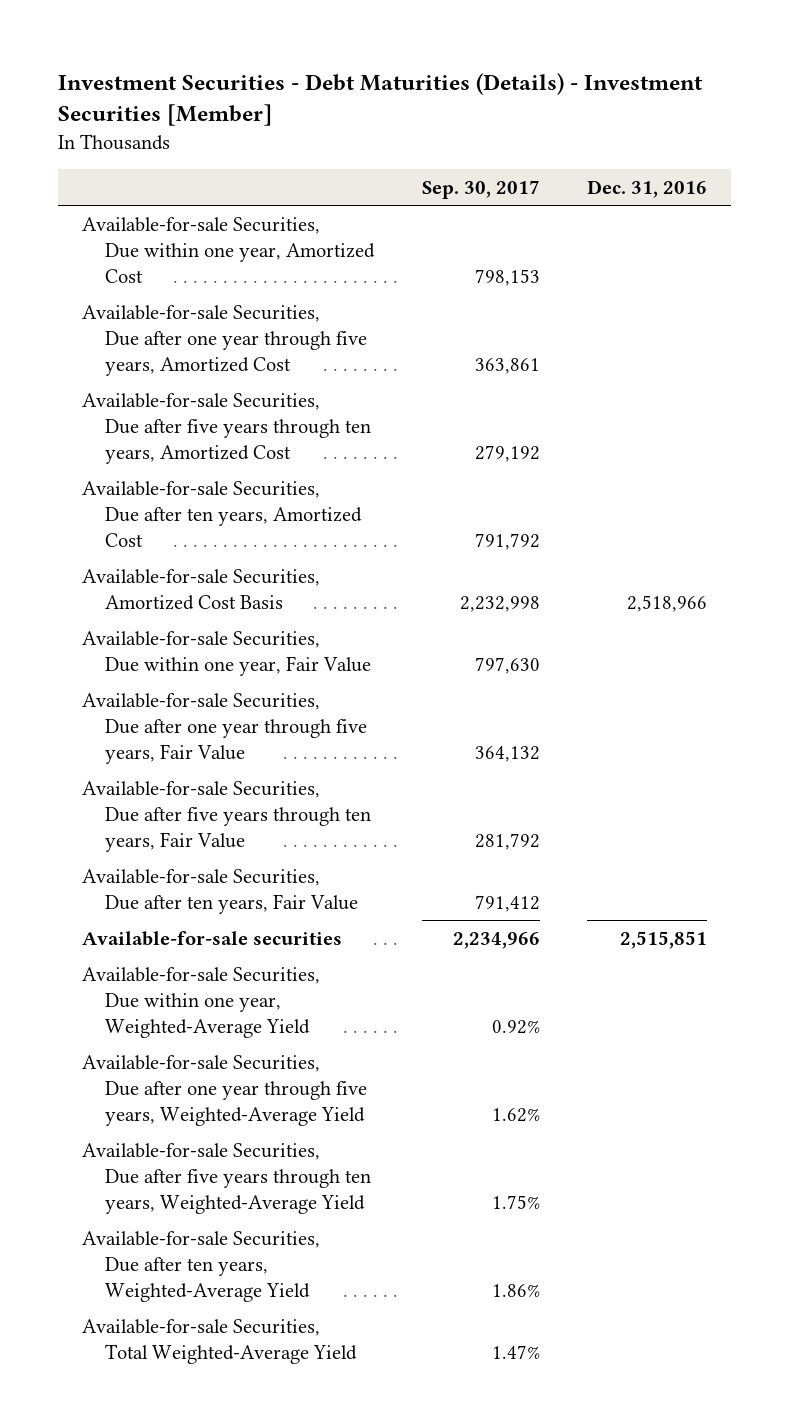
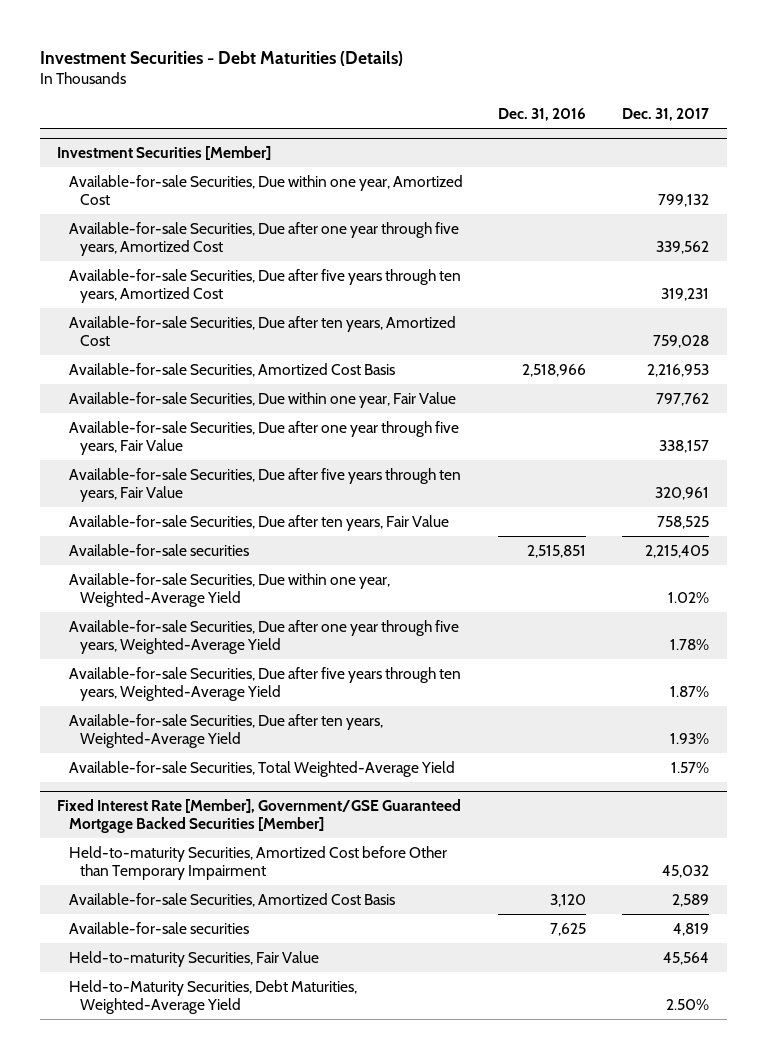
- Investment Securities - Debt Maturities (Details) - Investment Securities [Member]
+ Investment Securities - Debt Maturities (Details)
- | Sep. 30, 2017 | Dec. 31, 2016
+ | Dec. 31, 2016 | Dec. 31, 2017
+ Investment Securities [Member]
+ Fixed Interest Rate [Member], Government/GSE Guaranteed Mortgage Backed Securities [Member]
+ Held-to-maturity Securities, Amortized Cost before Other than Temporary Impairment | | 45,032
+ Available-for-sale Securities, Amortized Cost Basis | 3,120 | 2,589
+ Available-for-sale securities | 7,625 | 4,819
+ Held-to-maturity Securities, Fair Value | | 45,564
+ Held-to-Maturity Securities, Debt Maturities, Weighted-Average Yield | | 2.50%

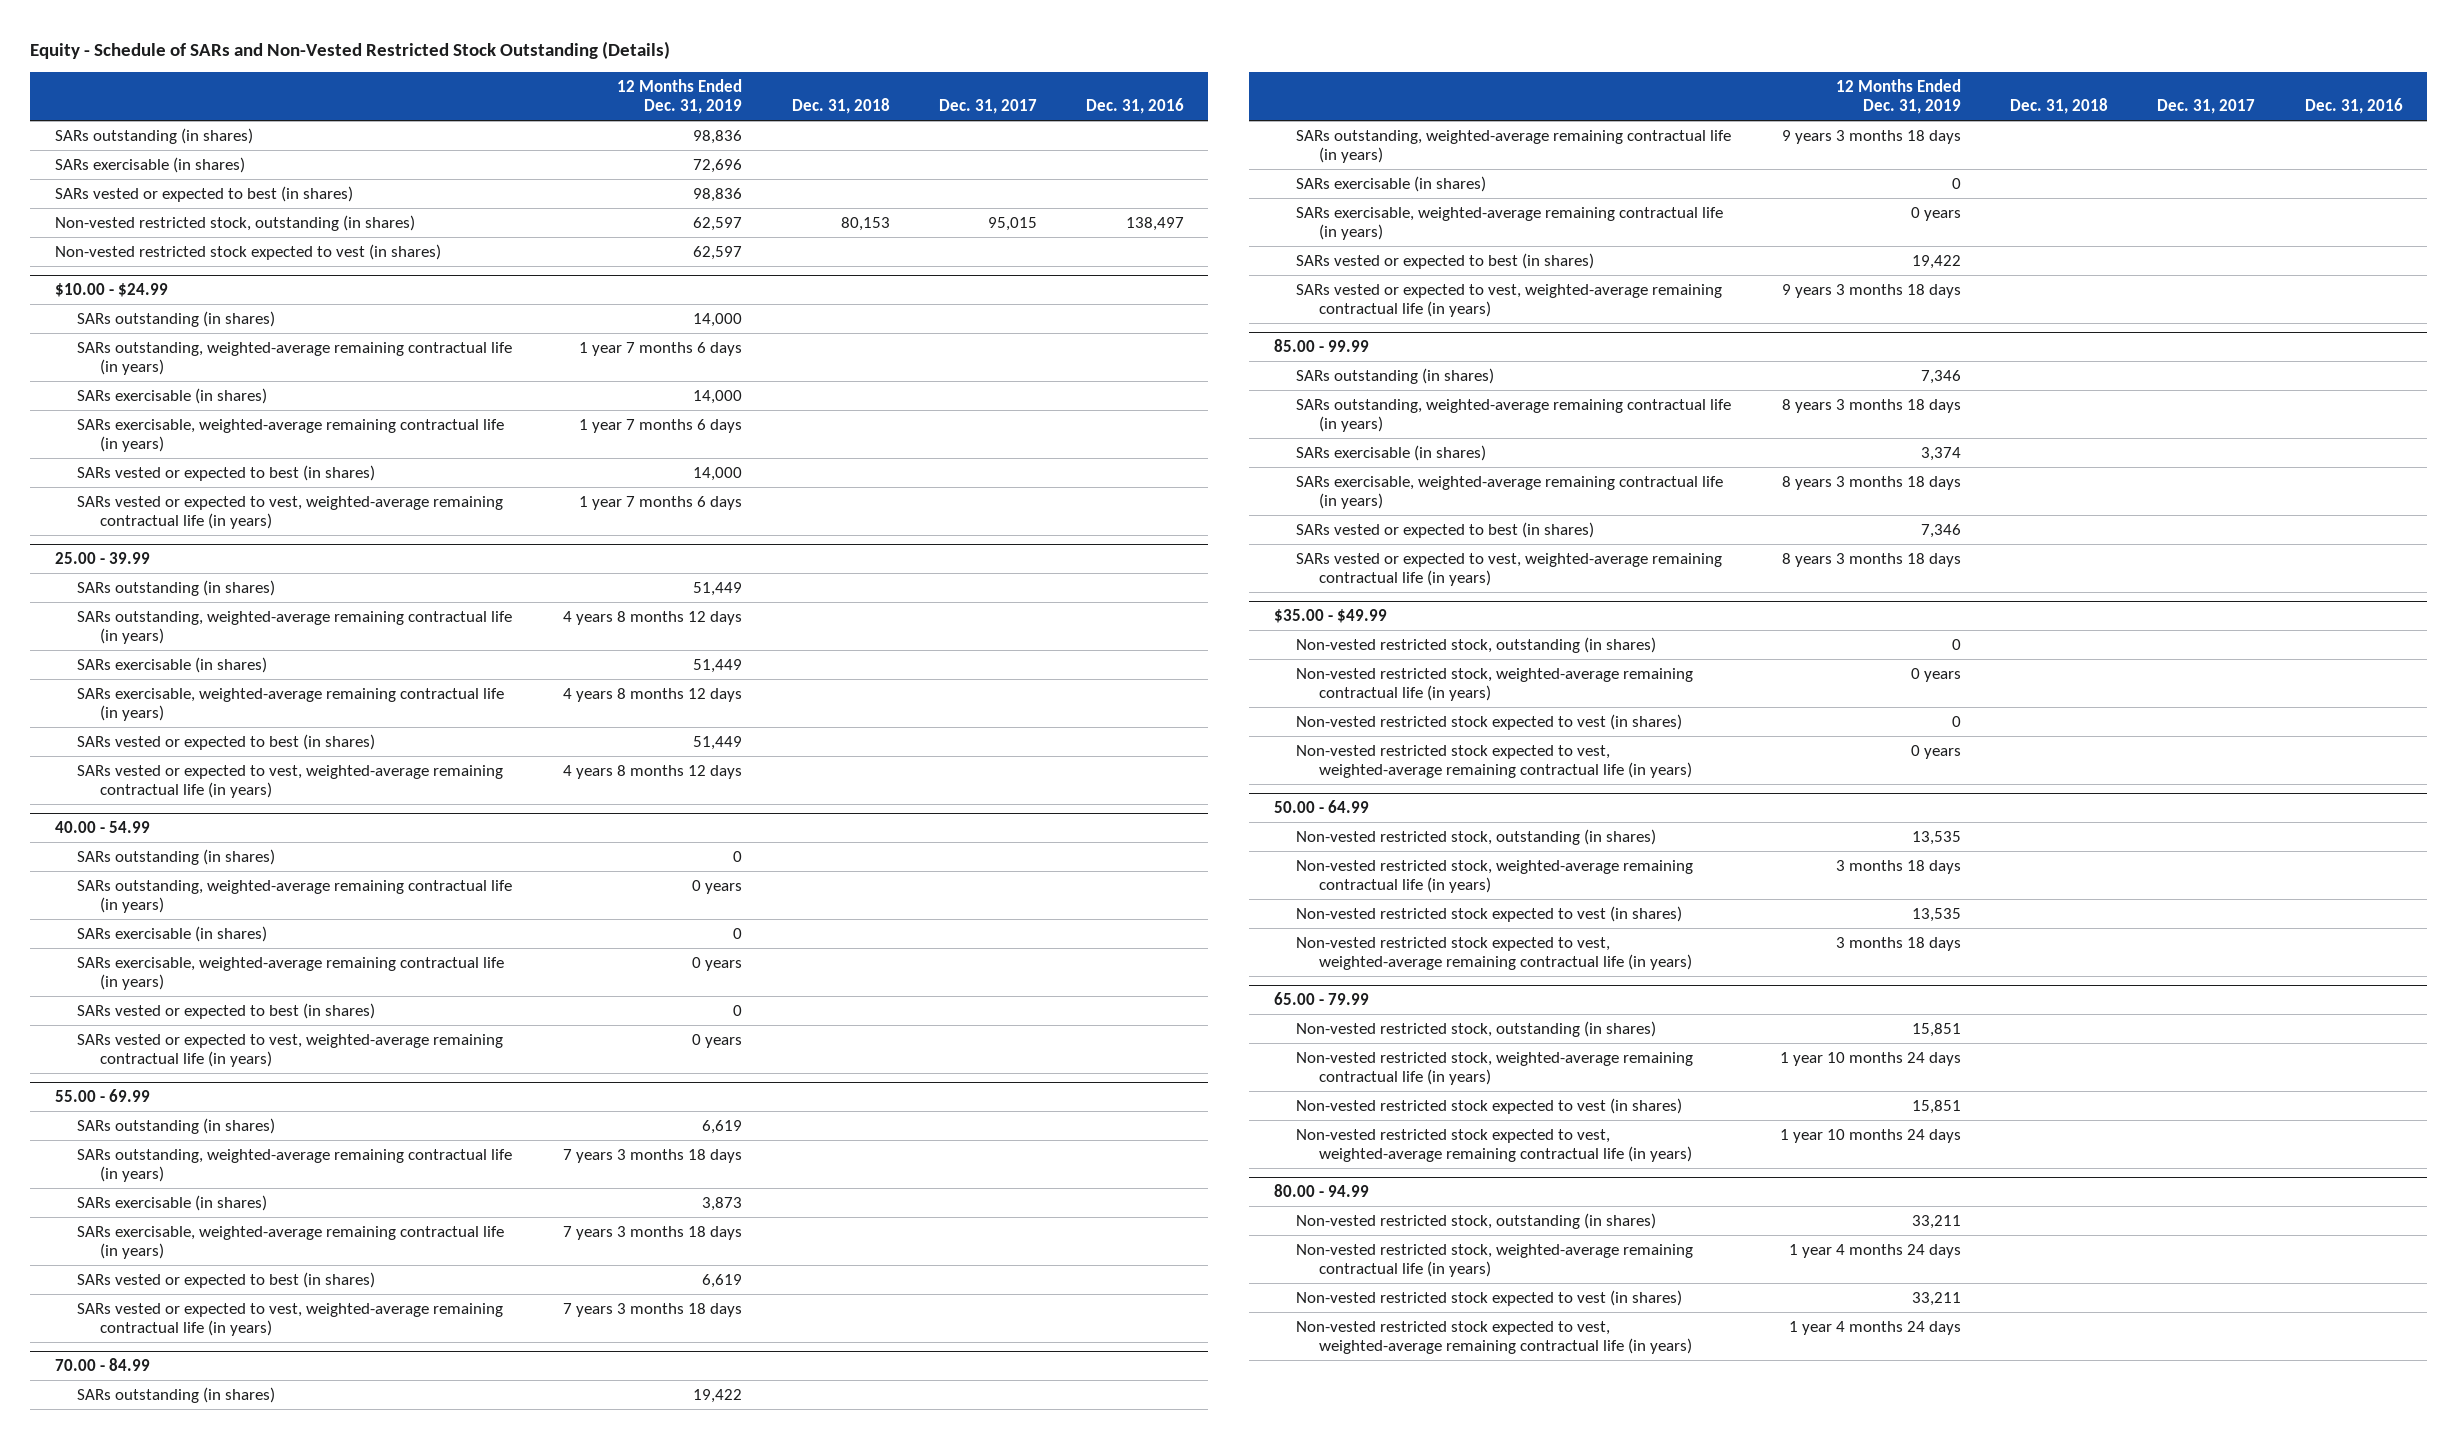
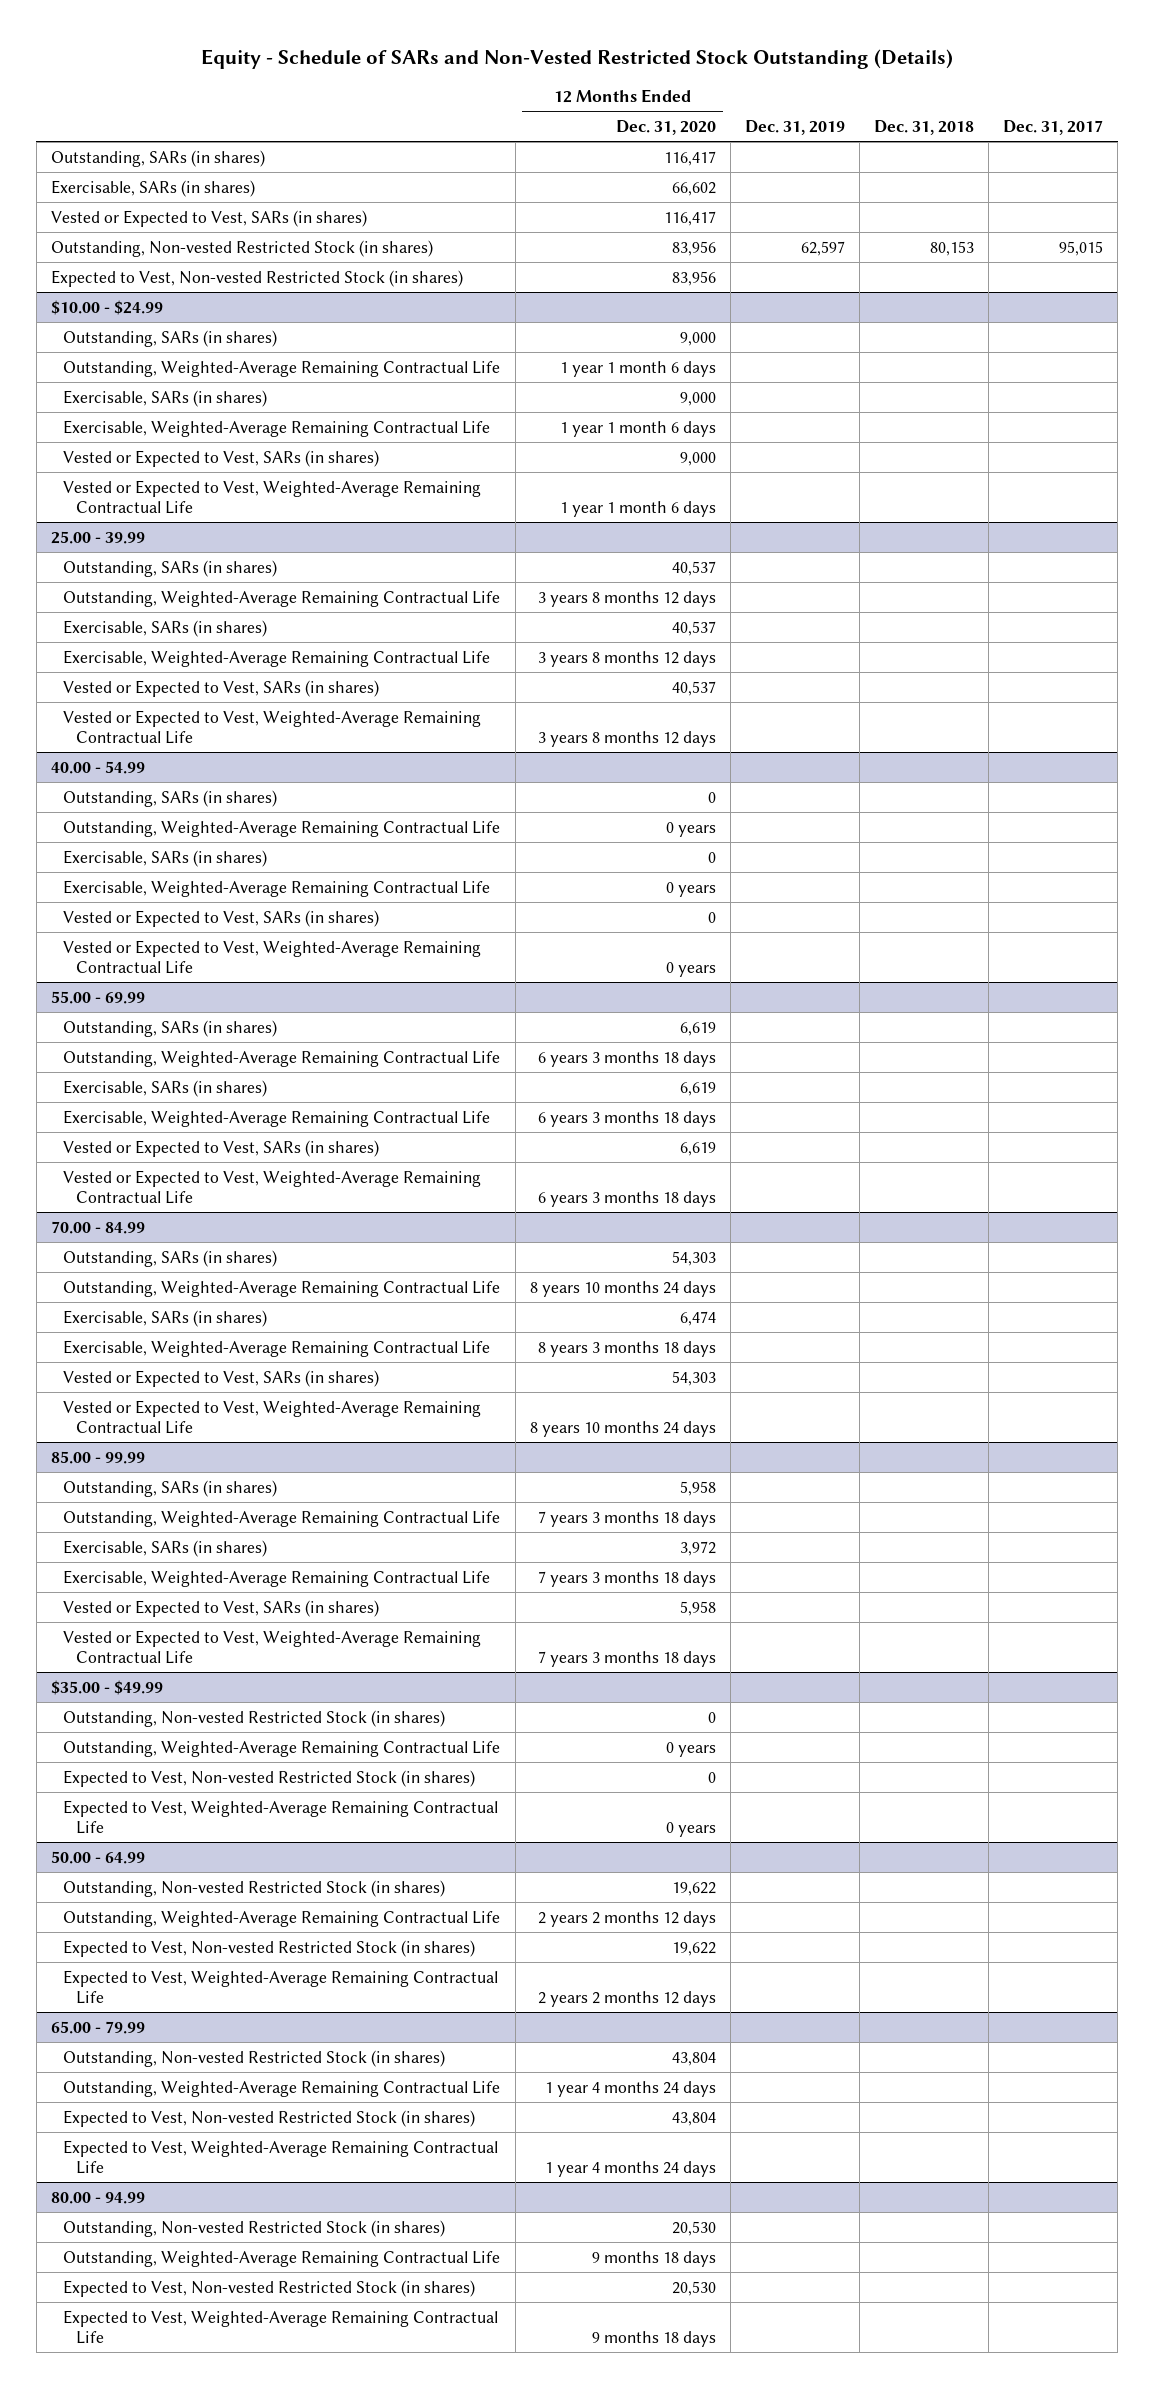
- | 12 Months Ended Dec. 31, 2019 | Dec. 31, 2018 | Dec. 31, 2017 | Dec. 31, 2016
+ | 12 Months Ended Dec. 31, 2020 | Dec. 31, 2019 | Dec. 31, 2018 | Dec. 31, 2017
- SARs outstanding (in shares) | 98,836 | | |
- SARs exercisable (in shares) | 72,696 | | |
- SARs vested or expected to best (in shares) | 98,836 | | |
- Non-vested restricted stock, outstanding (in shares) | 62,597 | 80,153 | 95,015 | 138,497
- Non-vested restricted stock expected to vest (in shares) | 62,597 | | |
+ Outstanding, SARs (in shares) | 116,417 | | |
+ Exercisable, SARs (in shares) | 66,602 | | |
+ Vested or Expected to Vest, SARs (in shares) | 116,417 | | |
+ Outstanding, Non-vested Restricted Stock (in shares) | 83,956 | 62,597 | 80,153 | 95,015
+ Expected to Vest, Non-vested Restricted Stock (in shares) | 83,956 | | |
@ $10.00 - $24.99
- SARs outstanding (in shares) | 14,000 | | |
- SARs outstanding, weighted-average remaining contractual life (in years) | 1 year 7 months 6 days | | |
- SARs exercisable (in shares) | 14,000 | | |
- SARs exercisable, weighted-average remaining contractual life (in years) | 1 year 7 months 6 days | | |
- SARs vested or expected to best (in shares) | 14,000 | | |
- SARs vested or expected to vest, weighted-average remaining contractual life (in years) | 1 year 7 months 6 days | | |
+ Outstanding, SARs (in shares) | 9,000 | | |
+ Outstanding, Weighted-Average Remaining Contractual Life | 1 year 1 month 6 days | | |
+ Exercisable, SARs (in shares) | 9,000 | | |
+ Exercisable, Weighted-Average Remaining Contractual Life | 1 year 1 month 6 days | | |
+ Vested or Expected to Vest, SARs (in shares) | 9,000 | | |
+ Vested or Expected to Vest, Weighted-Average Remaining Contractual Life | 1 year 1 month 6 days | | |
@ 25.00 - 39.99
- SARs outstanding (in shares) | 51,449 | | |
- SARs outstanding, weighted-average remaining contractual life (in years) | 4 years 8 months 12 days | | |
- SARs exercisable (in shares) | 51,449 | | |
- SARs exercisable, weighted-average remaining contractual life (in years) | 4 years 8 months 12 days | | |
- SARs vested or expected to best (in shares) | 51,449 | | |
- SARs vested or expected to vest, weighted-average remaining contractual life (in years) | 4 years 8 months 12 days | | |
+ Outstanding, SARs (in shares) | 40,537 | | |
+ Outstanding, Weighted-Average Remaining Contractual Life | 3 years 8 months 12 days | | |
+ Exercisable, SARs (in shares) | 40,537 | | |
+ Exercisable, Weighted-Average Remaining Contractual Life | 3 years 8 months 12 days | | |
+ Vested or Expected to Vest, SARs (in shares) | 40,537 | | |
+ Vested or Expected to Vest, Weighted-Average Remaining Contractual Life | 3 years 8 months 12 days | | |
@ 40.00 - 54.99
- SARs outstanding (in shares) | 0 | | |
- SARs outstanding, weighted-average remaining contractual life (in years) | 0 years | | |
- SARs exercisable (in shares) | 0 | | |
- SARs exercisable, weighted-average remaining contractual life (in years) | 0 years | | |
- SARs vested or expected to best (in shares) | 0 | | |
- SARs vested or expected to vest, weighted-average remaining contractual life (in years) | 0 years | | |
+ Outstanding, SARs (in shares) | 0 | | |
+ Outstanding, Weighted-Average Remaining Contractual Life | 0 years | | |
+ Exercisable, SARs (in shares) | 0 | | |
+ Exercisable, Weighted-Average Remaining Contractual Life | 0 years | | |
+ Vested or Expected to Vest, SARs (in shares) | 0 | | |
+ Vested or Expected to Vest, Weighted-Average Remaining Contractual Life | 0 years | | |
@ 55.00 - 69.99
- SARs outstanding (in shares) | 6,619 | | |
- SARs outstanding, weighted-average remaining contractual life (in years) | 7 years 3 months 18 days | | |
- SARs exercisable (in shares) | 3,873 | | |
- SARs exercisable, weighted-average remaining contractual life (in years) | 7 years 3 months 18 days | | |
- SARs vested or expected to best (in shares) | 6,619 | | |
- SARs vested or expected to vest, weighted-average remaining contractual life (in years) | 7 years 3 months 18 days | | |
+ Outstanding, SARs (in shares) | 6,619 | | |
+ Outstanding, Weighted-Average Remaining Contractual Life | 6 years 3 months 18 days | | |
+ Exercisable, SARs (in shares) | 6,619 | | |
+ Exercisable, Weighted-Average Remaining Contractual Life | 6 years 3 months 18 days | | |
+ Vested or Expected to Vest, SARs (in shares) | 6,619 | | |
+ Vested or Expected to Vest, Weighted-Average Remaining Contractual Life | 6 years 3 months 18 days | | |
@ 70.00 - 84.99
- SARs outstanding (in shares) | 19,422 | | |
- SARs outstanding, weighted-average remaining contractual life (in years) | 9 years 3 months 18 days | | |
- SARs exercisable (in shares) | 0 | | |
- SARs exercisable, weighted-average remaining contractual life (in years) | 0 years | | |
- SARs vested or expected to best (in shares) | 19,422 | | |
- SARs vested or expected to vest, weighted-average remaining contractual life (in years) | 9 years 3 months 18 days | | |
+ Outstanding, SARs (in shares) | 54,303 | | |
+ Outstanding, Weighted-Average Remaining Contractual Life | 8 years 10 months 24 days | | |
+ Exercisable, SARs (in shares) | 6,474 | | |
+ Exercisable, Weighted-Average Remaining Contractual Life | 8 years 3 months 18 days | | |
+ Vested or Expected to Vest, SARs (in shares) | 54,303 | | |
+ Vested or Expected to Vest, Weighted-Average Remaining Contractual Life | 8 years 10 months 24 days | | |
@ 85.00 - 99.99
- SARs outstanding (in shares) | 7,346 | | |
- SARs outstanding, weighted-average remaining contractual life (in years) | 8 years 3 months 18 days | | |
- SARs exercisable (in shares) | 3,374 | | |
- SARs exercisable, weighted-average remaining contractual life (in years) | 8 years 3 months 18 days | | |
- SARs vested or expected to best (in shares) | 7,346 | | |
- SARs vested or expected to vest, weighted-average remaining contractual life (in years) | 8 years 3 months 18 days | | |
+ Outstanding, SARs (in shares) | 5,958 | | |
+ Outstanding, Weighted-Average Remaining Contractual Life | 7 years 3 months 18 days | | |
+ Exercisable, SARs (in shares) | 3,972 | | |
+ Exercisable, Weighted-Average Remaining Contractual Life | 7 years 3 months 18 days | | |
+ Vested or Expected to Vest, SARs (in shares) | 5,958 | | |
+ Vested or Expected to Vest, Weighted-Average Remaining Contractual Life | 7 years 3 months 18 days | | |
@ $35.00 - $49.99
- Non-vested restricted stock, outstanding (in shares) | 0 | | |
- Non-vested restricted stock, weighted-average remaining contractual life (in years) | 0 years | | |
- Non-vested restricted stock expected to vest (in shares) | 0 | | |
- Non-vested restricted stock expected to vest, weighted-average remaining contractual life (in years) | 0 years | | |
+ Outstanding, Non-vested Restricted Stock (in shares) | 0 | | |
+ Outstanding, Weighted-Average Remaining Contractual Life | 0 years | | |
+ Expected to Vest, Non-vested Restricted Stock (in shares) | 0 | | |
+ Expected to Vest, Weighted-Average Remaining Contractual Life | 0 years | | |
@ 50.00 - 64.99
- Non-vested restricted stock, outstanding (in shares) | 13,535 | | |
- Non-vested restricted stock, weighted-average remaining contractual life (in years) | 3 months 18 days | | |
- Non-vested restricted stock expected to vest (in shares) | 13,535 | | |
- Non-vested restricted stock expected to vest, weighted-average remaining contractual life (in years) | 3 months 18 days | | |
+ Outstanding, Non-vested Restricted Stock (in shares) | 19,622 | | |
+ Outstanding, Weighted-Average Remaining Contractual Life | 2 years 2 months 12 days | | |
+ Expected to Vest, Non-vested Restricted Stock (in shares) | 19,622 | | |
+ Expected to Vest, Weighted-Average Remaining Contractual Life | 2 years 2 months 12 days | | |
@ 65.00 - 79.99
- Non-vested restricted stock, outstanding (in shares) | 15,851 | | |
- Non-vested restricted stock, weighted-average remaining contractual life (in years) | 1 year 10 months 24 days | | |
- Non-vested restricted stock expected to vest (in shares) | 15,851 | | |
- Non-vested restricted stock expected to vest, weighted-average remaining contractual life (in years) | 1 year 10 months 24 days | | |
+ Outstanding, Non-vested Restricted Stock (in shares) | 43,804 | | |
+ Outstanding, Weighted-Average Remaining Contractual Life | 1 year 4 months 24 days | | |
+ Expected to Vest, Non-vested Restricted Stock (in shares) | 43,804 | | |
+ Expected to Vest, Weighted-Average Remaining Contractual Life | 1 year 4 months 24 days | | |
@ 80.00 - 94.99
- Non-vested restricted stock, outstanding (in shares) | 33,211 | | |
- Non-vested restricted stock, weighted-average remaining contractual life (in years) | 1 year 4 months 24 days | | |
- Non-vested restricted stock expected to vest (in shares) | 33,211 | | |
- Non-vested restricted stock expected to vest, weighted-average remaining contractual life (in years) | 1 year 4 months 24 days | | |
+ Outstanding, Non-vested Restricted Stock (in shares) | 20,530 | | |
+ Outstanding, Weighted-Average Remaining Contractual Life | 9 months 18 days | | |
+ Expected to Vest, Non-vested Restricted Stock (in shares) | 20,530 | | |
+ Expected to Vest, Weighted-Average Remaining Contractual Life | 9 months 18 days | | |

